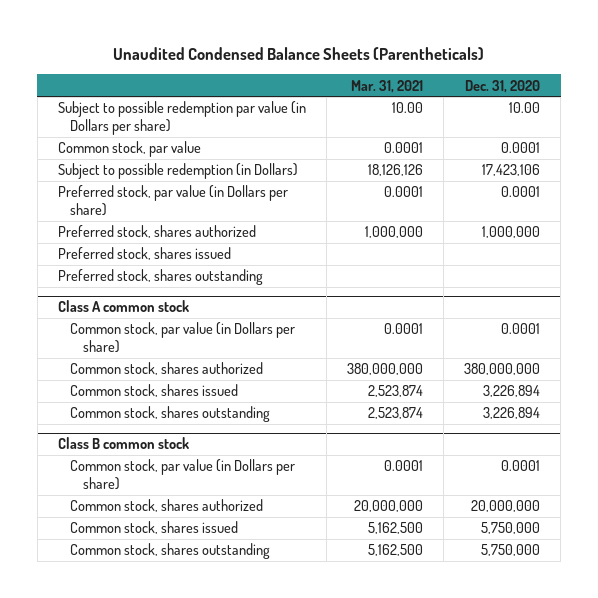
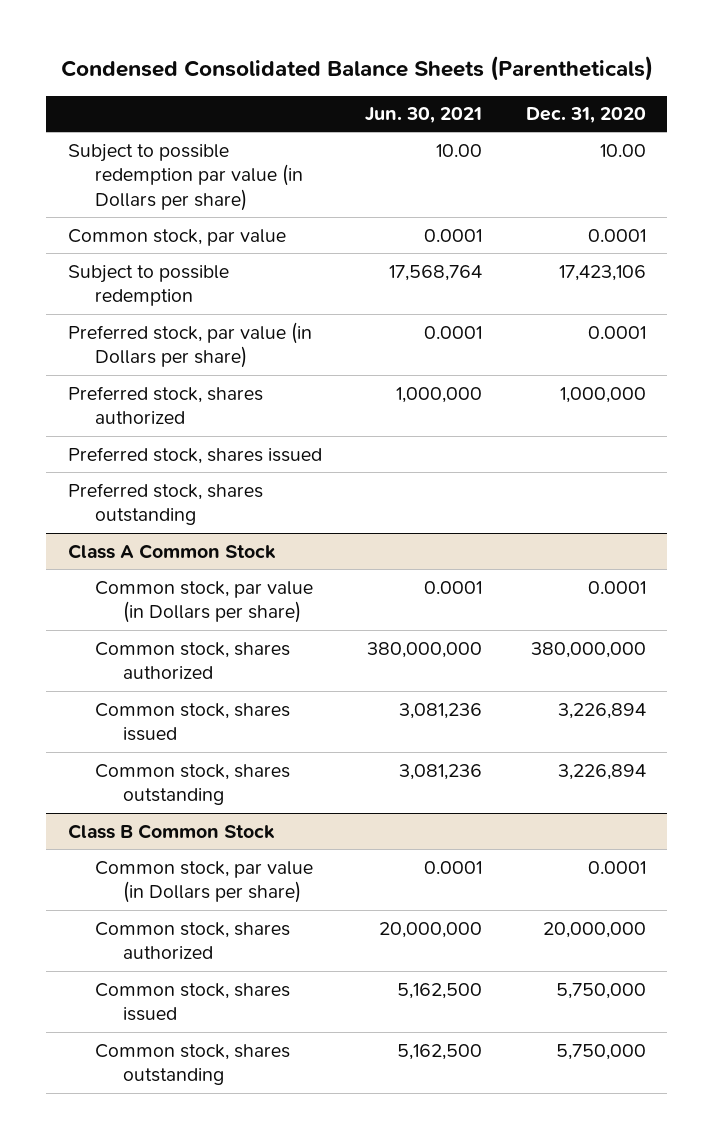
- Unaudited Condensed Balance Sheets (Parentheticals)
+ Condensed Consolidated Balance Sheets (Parentheticals)
- | Mar. 31, 2021 | Dec. 31, 2020
+ | Jun. 30, 2021 | Dec. 31, 2020
- Subject to possible redemption (in Dollars) | 18,126,126 | 17,423,106
+ Subject to possible redemption | 17,568,764 | 17,423,106
- Class A common stock
+ Class A Common Stock
- Class B common stock
+ Class B Common Stock

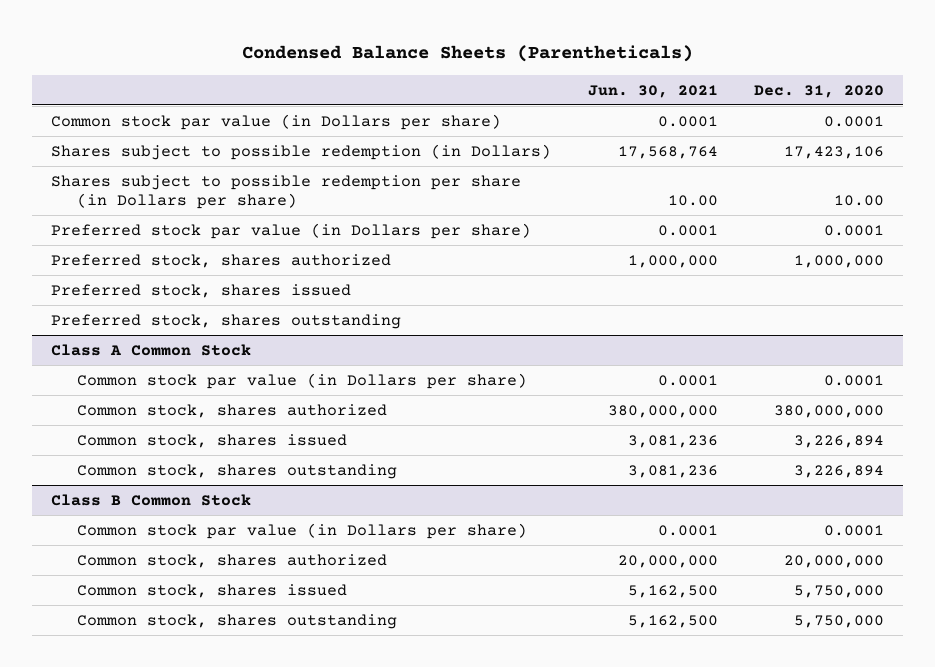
- Condensed Consolidated Balance Sheets (Parentheticals)
+ Condensed Balance Sheets (Parentheticals)
- Subject to possible redemption par value (in Dollars per share) | 10.00 | 10.00
- Common stock, par value | 0.0001 | 0.0001
- Subject to possible redemption | 17,568,764 | 17,423,106
- Preferred stock, par value (in Dollars per share) | 0.0001 | 0.0001
+ Common stock par value (in Dollars per share) | 0.0001 | 0.0001
+ Shares subject to possible redemption (in Dollars) | 17,568,764 | 17,423,106
+ Shares subject to possible redemption per share (in Dollars per share) | 10.00 | 10.00
+ Preferred stock par value (in Dollars per share) | 0.0001 | 0.0001
@ Class A Common Stock
- Common stock, par value (in Dollars per share) | 0.0001 | 0.0001
+ Common stock par value (in Dollars per share) | 0.0001 | 0.0001
@ Class B Common Stock
- Common stock, par value (in Dollars per share) | 0.0001 | 0.0001
+ Common stock par value (in Dollars per share) | 0.0001 | 0.0001

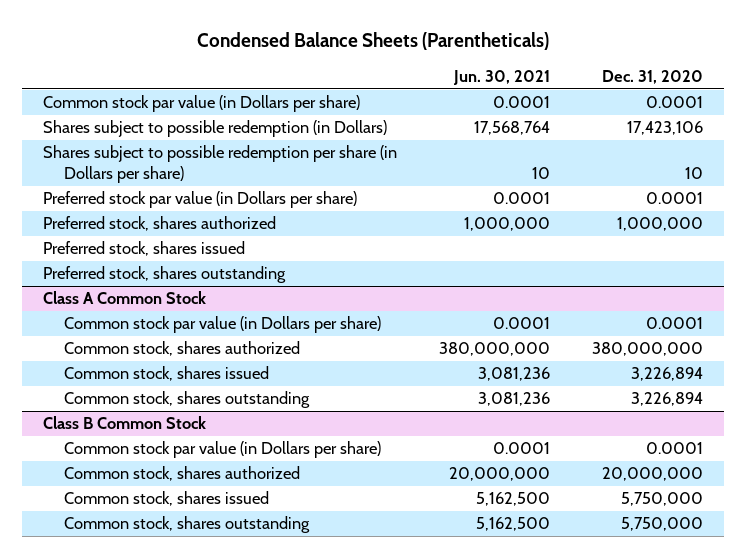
- Shares subject to possible redemption per share (in Dollars per share) | 10.00 | 10.00
+ Shares subject to possible redemption per share (in Dollars per share) | 10 | 10

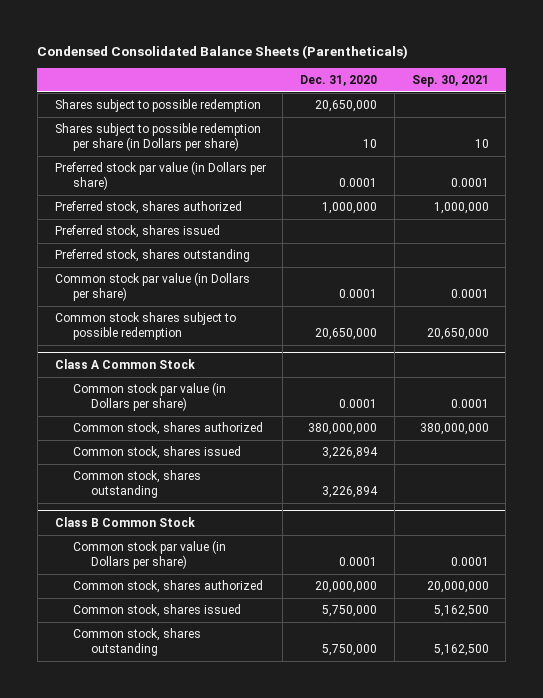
- Condensed Balance Sheets (Parentheticals)
+ Condensed Consolidated Balance Sheets (Parentheticals)
- | Jun. 30, 2021 | Dec. 31, 2020
+ | Dec. 31, 2020 | Sep. 30, 2021
- Shares subject to possible redemption (in Dollars) | 17,568,764 | 17,423,106
+ Shares subject to possible redemption | 20,650,000 |
moved down: Common stock par value (in Dollars per share) | 0.0001 | 0.0001
+ Common stock shares subject to possible redemption | 20,650,000 | 20,650,000

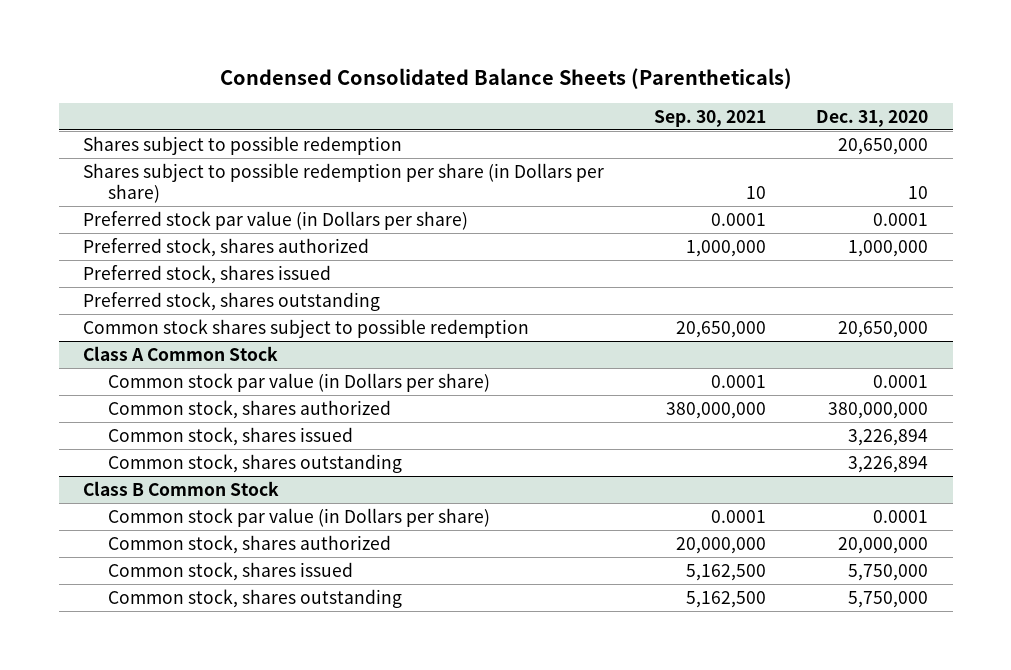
- | Dec. 31, 2020 | Sep. 30, 2021
+ | Sep. 30, 2021 | Dec. 31, 2020
- Common stock par value (in Dollars per share) | 0.0001 | 0.0001

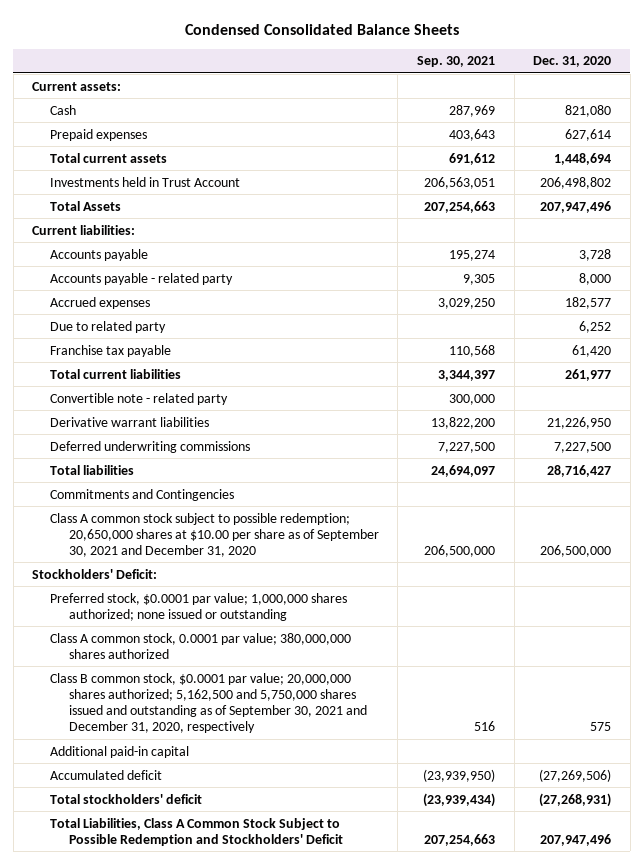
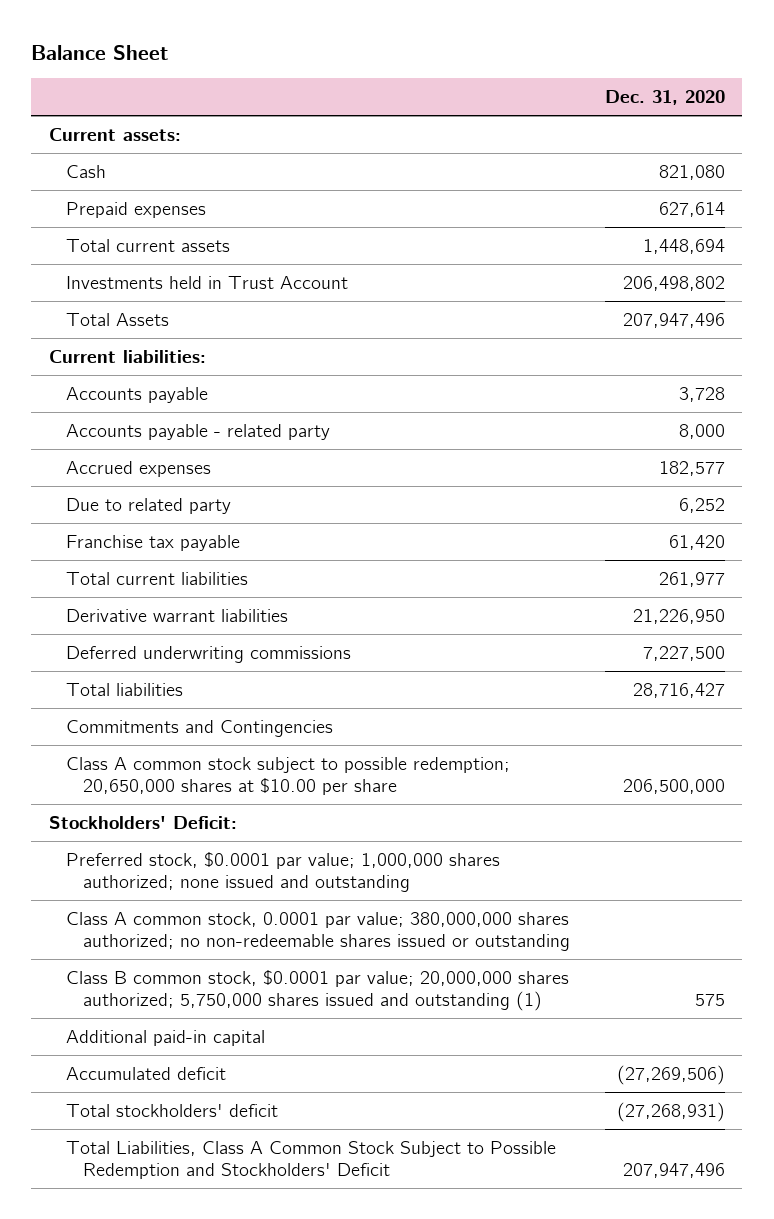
- Condensed Consolidated Balance Sheets
+ Balance Sheet
- | Sep. 30, 2021 | Dec. 31, 2020
+ | Dec. 31, 2020
- Convertible note - related party | 300,000 |
- Class A common stock subject to possible redemption; 20,650,000 shares at $10.00 per share as of September 30, 2021 and December 31, 2020 | 206,500,000 | 206,500,000
+ Class A common stock subject to possible redemption; 20,650,000 shares at $10.00 per share | 206,500,000
- Preferred stock, $0.0001 par value; 1,000,000 shares authorized; none issued or outstanding
- Class A common stock, 0.0001 par value; 380,000,000 shares authorized
- Class B common stock, $0.0001 par value; 20,000,000 shares authorized; 5,162,500 and 5,750,000 shares issued and outstanding as of September 30, 2021 and December 31, 2020, respectively | 516 | 575
+ Preferred stock, $0.0001 par value; 1,000,000 shares authorized; none issued and outstanding
+ Class A common stock, 0.0001 par value; 380,000,000 shares authorized; no non-redeemable shares issued or outstanding
+ Class B common stock, $0.0001 par value; 20,000,000 shares authorized; 5,750,000 shares issued and outstanding (1) | 575

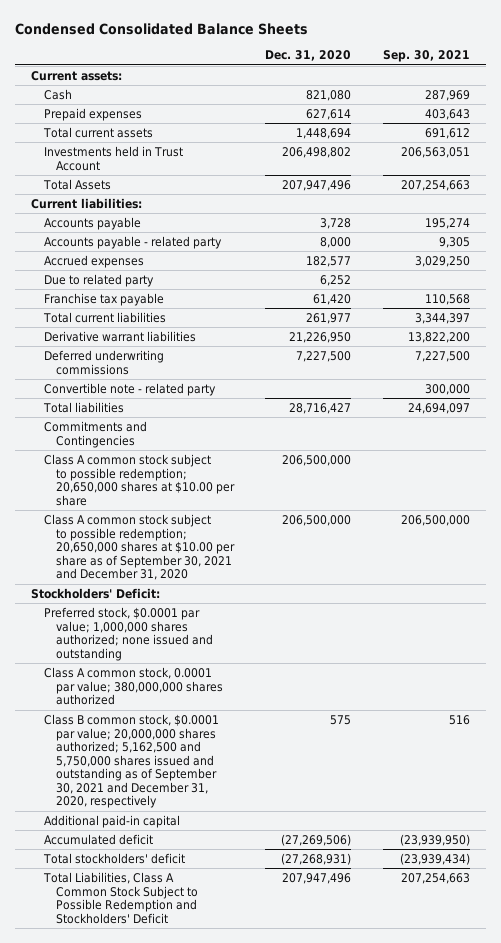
- Balance Sheet
+ Condensed Consolidated Balance Sheets
- | Dec. 31, 2020
+ | Dec. 31, 2020 | Sep. 30, 2021
+ Convertible note - related party | | 300,000
+ Class A common stock subject to possible redemption; 20,650,000 shares at $10.00 per share as of September 30, 2021 and December 31, 2020 | 206,500,000 | 206,500,000
- Preferred stock, $0.0001 par value; 1,000,000 shares authorized; none issued and outstanding
- Class A common stock, 0.0001 par value; 380,000,000 shares authorized; no non-redeemable shares issued or outstanding
- Class B common stock, $0.0001 par value; 20,000,000 shares authorized; 5,750,000 shares issued and outstanding (1) | 575
+ Preferred stock, $0.0001 par value; 1,000,000 shares authorized; none issued and outstanding
+ Class A common stock, 0.0001 par value; 380,000,000 shares authorized
+ Class B common stock, $0.0001 par value; 20,000,000 shares authorized; 5,162,500 and 5,750,000 shares issued and outstanding as of September 30, 2021 and December 31, 2020, respectively | 575 | 516

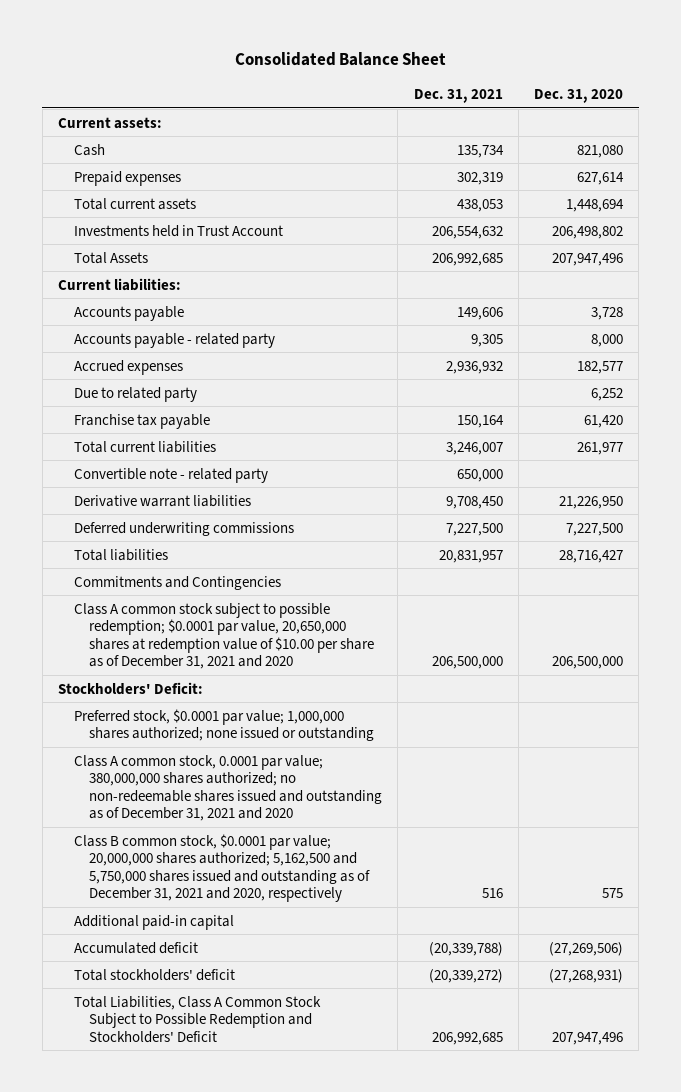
- Condensed Consolidated Balance Sheets
+ Consolidated Balance Sheet
- | Dec. 31, 2020 | Sep. 30, 2021
+ | Dec. 31, 2021 | Dec. 31, 2020
moved up: Convertible note - related party | 650,000 |
- Class A common stock subject to possible redemption; 20,650,000 shares at $10.00 per share | 206,500,000 |
- Class A common stock subject to possible redemption; 20,650,000 shares at $10.00 per share as of September 30, 2021 and December 31, 2020 | 206,500,000 | 206,500,000
+ Class A common stock subject to possible redemption; $0.0001 par value, 20,650,000 shares at redemption value of $10.00 per share as of December 31, 2021 and 2020 | 206,500,000 | 206,500,000
- Preferred stock, $0.0001 par value; 1,000,000 shares authorized; none issued and outstanding
- Class A common stock, 0.0001 par value; 380,000,000 shares authorized
- Class B common stock, $0.0001 par value; 20,000,000 shares authorized; 5,162,500 and 5,750,000 shares issued and outstanding as of September 30, 2021 and December 31, 2020, respectively | 575 | 516
+ Preferred stock, $0.0001 par value; 1,000,000 shares authorized; none issued or outstanding
+ Class A common stock, 0.0001 par value; 380,000,000 shares authorized; no non-redeemable shares issued and outstanding as of December 31, 2021 and 2020
+ Class B common stock, $0.0001 par value; 20,000,000 shares authorized; 5,162,500 and 5,750,000 shares issued and outstanding as of December 31, 2021 and 2020, respectively | 516 | 575

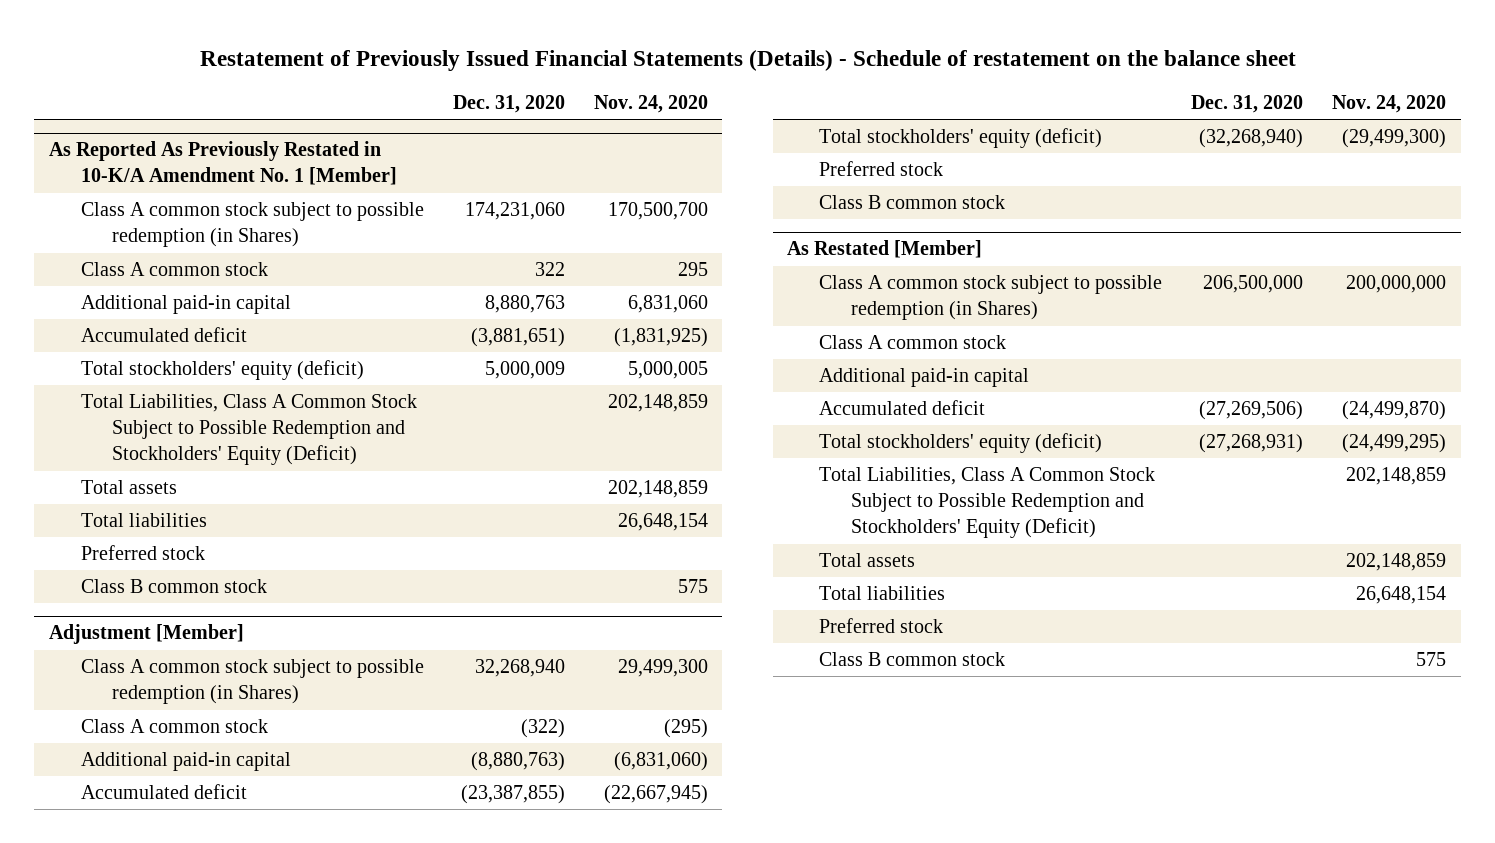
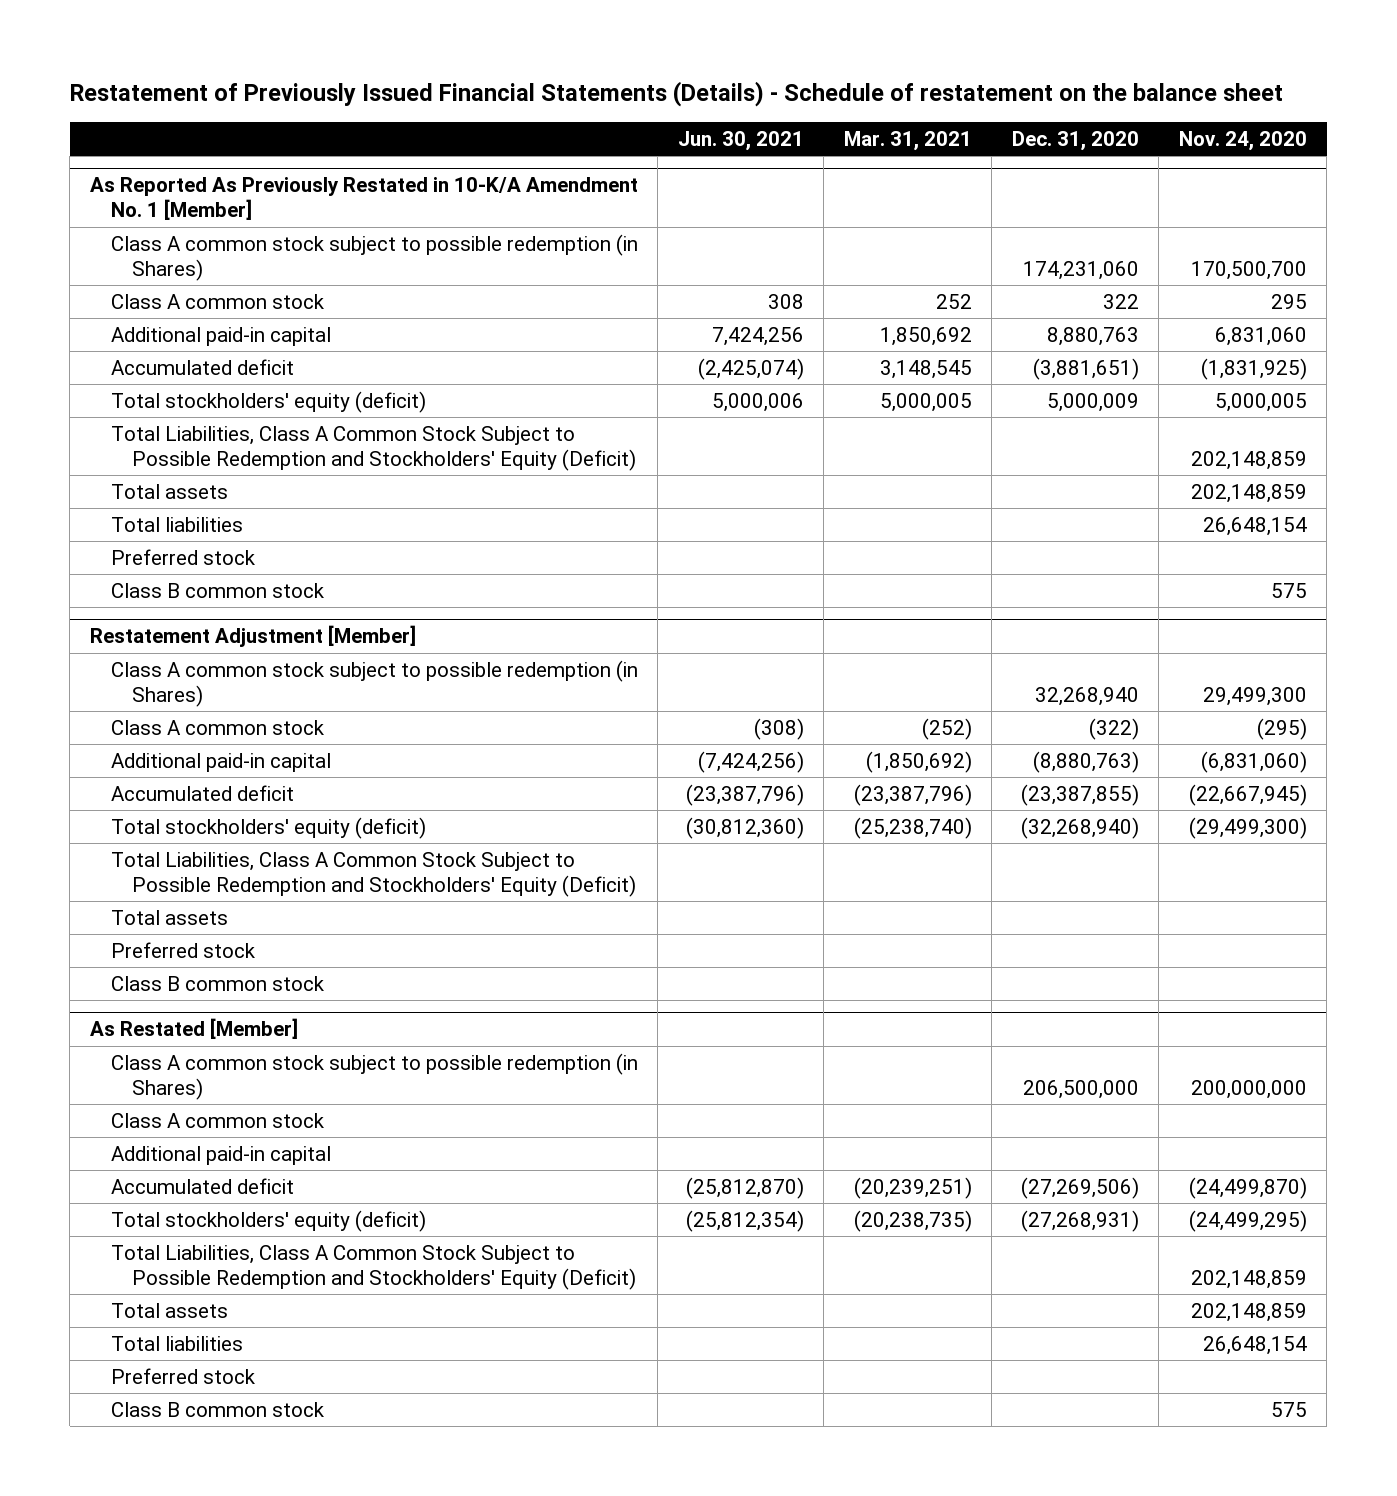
- | Dec. 31, 2020 | Nov. 24, 2020
+ | Jun. 30, 2021 | Mar. 31, 2021 | Dec. 31, 2020 | Nov. 24, 2020
- Adjustment [Member]
+ Restatement Adjustment [Member]
+ Total Liabilities, Class A Common Stock Subject to Possible Redemption and Stockholders' Equity (Deficit)
+ Total assets

